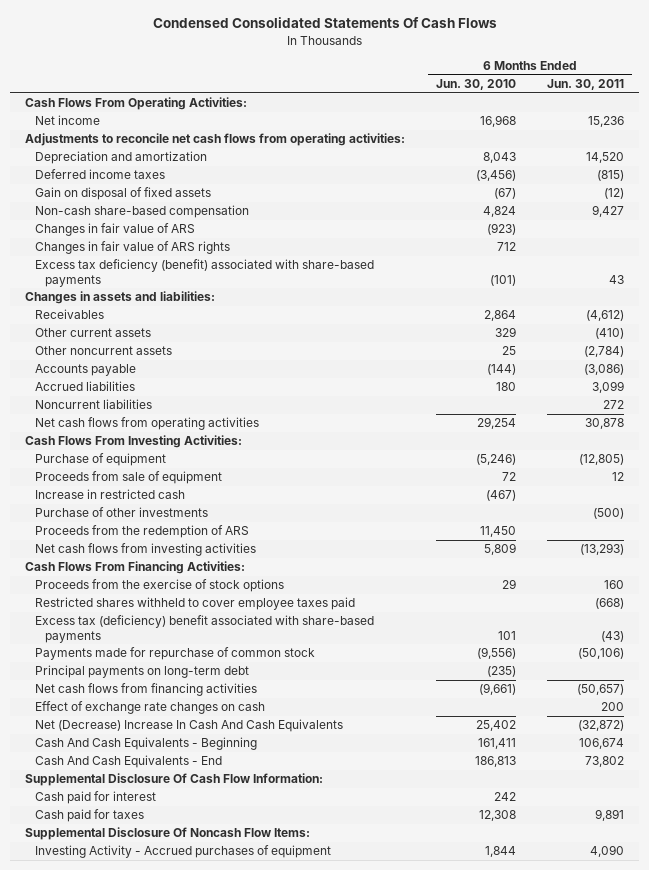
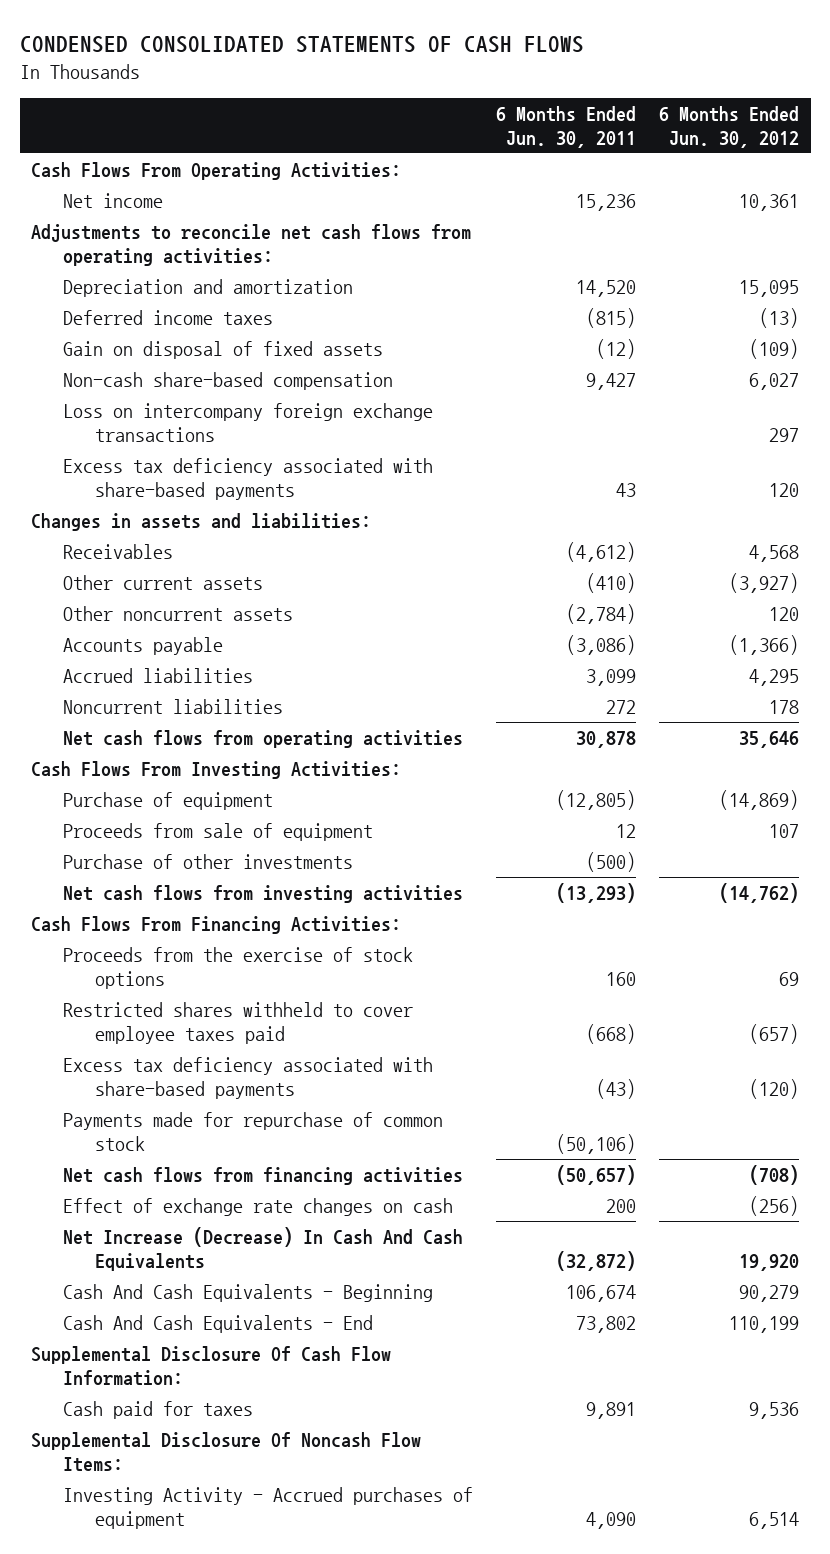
- Condensed Consolidated Statements Of Cash Flows
+ CONDENSED CONSOLIDATED STATEMENTS OF CASH FLOWS
- | 6 Months Ended Jun. 30, 2010 | 6 Months Ended Jun. 30, 2011
+ | 6 Months Ended Jun. 30, 2011 | 6 Months Ended Jun. 30, 2012
- Changes in fair value of ARS | (923) |
- Changes in fair value of ARS rights | 712 |
- Excess tax deficiency (benefit) associated with share-based payments | (101) | 43
+ Loss on intercompany foreign exchange transactions | | 297
+ Excess tax deficiency associated with share-based payments | 43 | 120
- Increase in restricted cash | (467) |
- Proceeds from the redemption of ARS | 11,450 |
- Excess tax (deficiency) benefit associated with share-based payments | 101 | (43)
+ Excess tax deficiency associated with share-based payments | (43) | (120)
- Principal payments on long-term debt | (235) |
- Net (Decrease) Increase In Cash And Cash Equivalents | 25,402 | (32,872)
+ Net Increase (Decrease) In Cash And Cash Equivalents | (32,872) | 19,920
- Cash paid for interest | 242 |

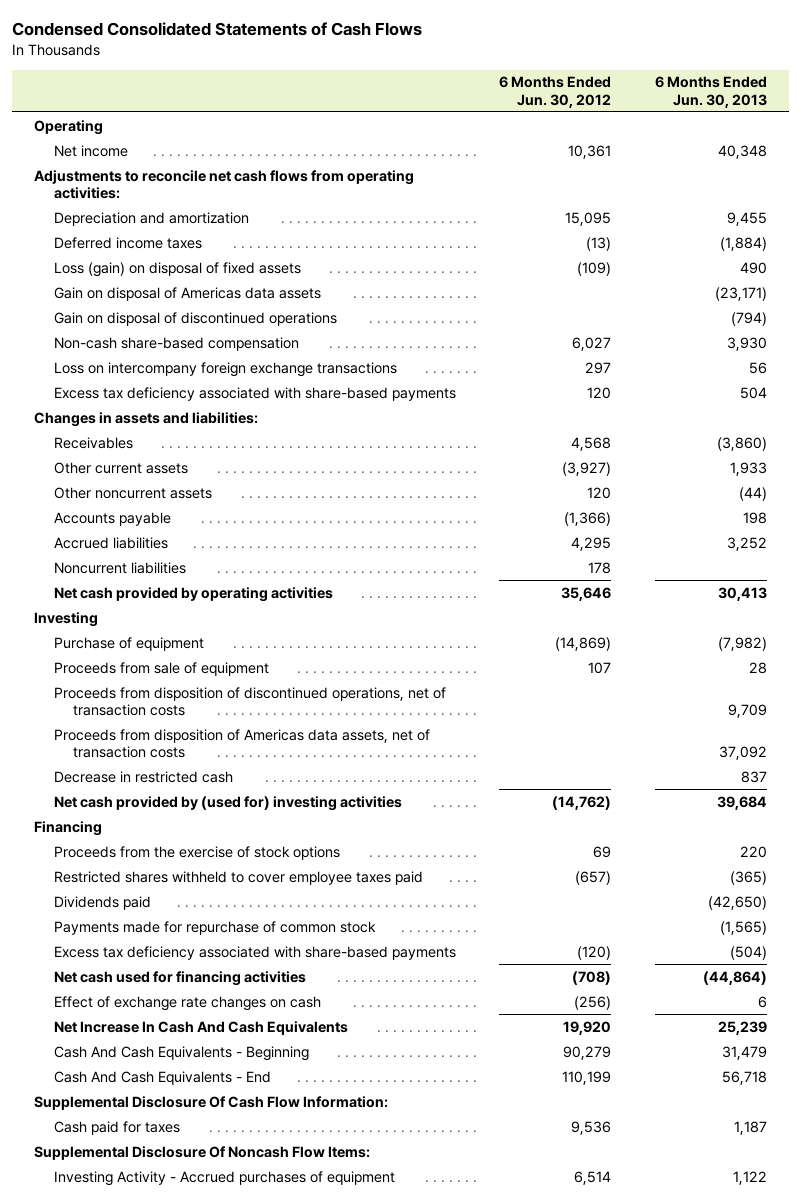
- CONDENSED CONSOLIDATED STATEMENTS OF CASH FLOWS
+ Condensed Consolidated Statements of Cash Flows
- | 6 Months Ended Jun. 30, 2011 | 6 Months Ended Jun. 30, 2012
+ | 6 Months Ended Jun. 30, 2012 | 6 Months Ended Jun. 30, 2013
- Cash Flows From Operating Activities:
+ Operating
- Gain on disposal of fixed assets | (12) | (109)
+ Loss (gain) on disposal of fixed assets | (109) | 490
+ Gain on disposal of Americas data assets | | (23,171)
+ Gain on disposal of discontinued operations | | (794)
- Net cash flows from operating activities | 30,878 | 35,646
- Cash Flows From Investing Activities:
+ Net cash provided by operating activities | 35,646 | 30,413
+ Investing
- Purchase of other investments | (500) |
- Net cash flows from investing activities | (13,293) | (14,762)
- Cash Flows From Financing Activities:
+ Proceeds from disposition of discontinued operations, net of transaction costs | | 9,709
+ Proceeds from disposition of Americas data assets, net of transaction costs | | 37,092
+ Decrease in restricted cash | | 837
+ Net cash provided by (used for) investing activities | (14,762) | 39,684
+ Financing
+ Dividends paid | | (42,650)
- Net cash flows from financing activities | (50,657) | (708)
moved down: Excess tax deficiency associated with share-based payments | (120) | (504)
+ Net cash used for financing activities | (708) | (44,864)
- Net Increase (Decrease) In Cash And Cash Equivalents | (32,872) | 19,920
+ Net Increase In Cash And Cash Equivalents | 19,920 | 25,239

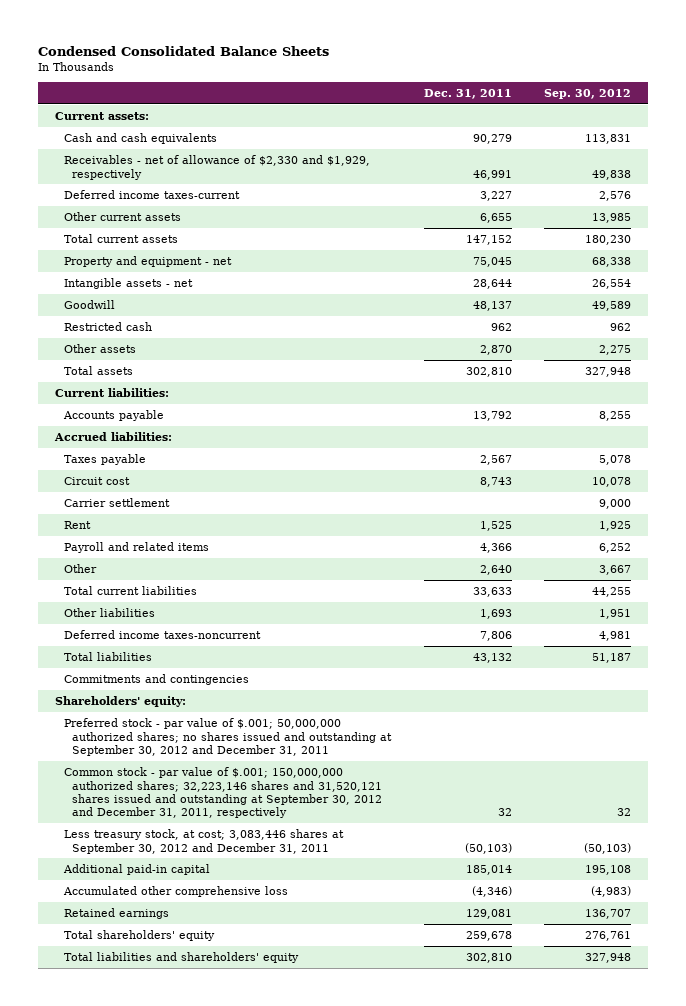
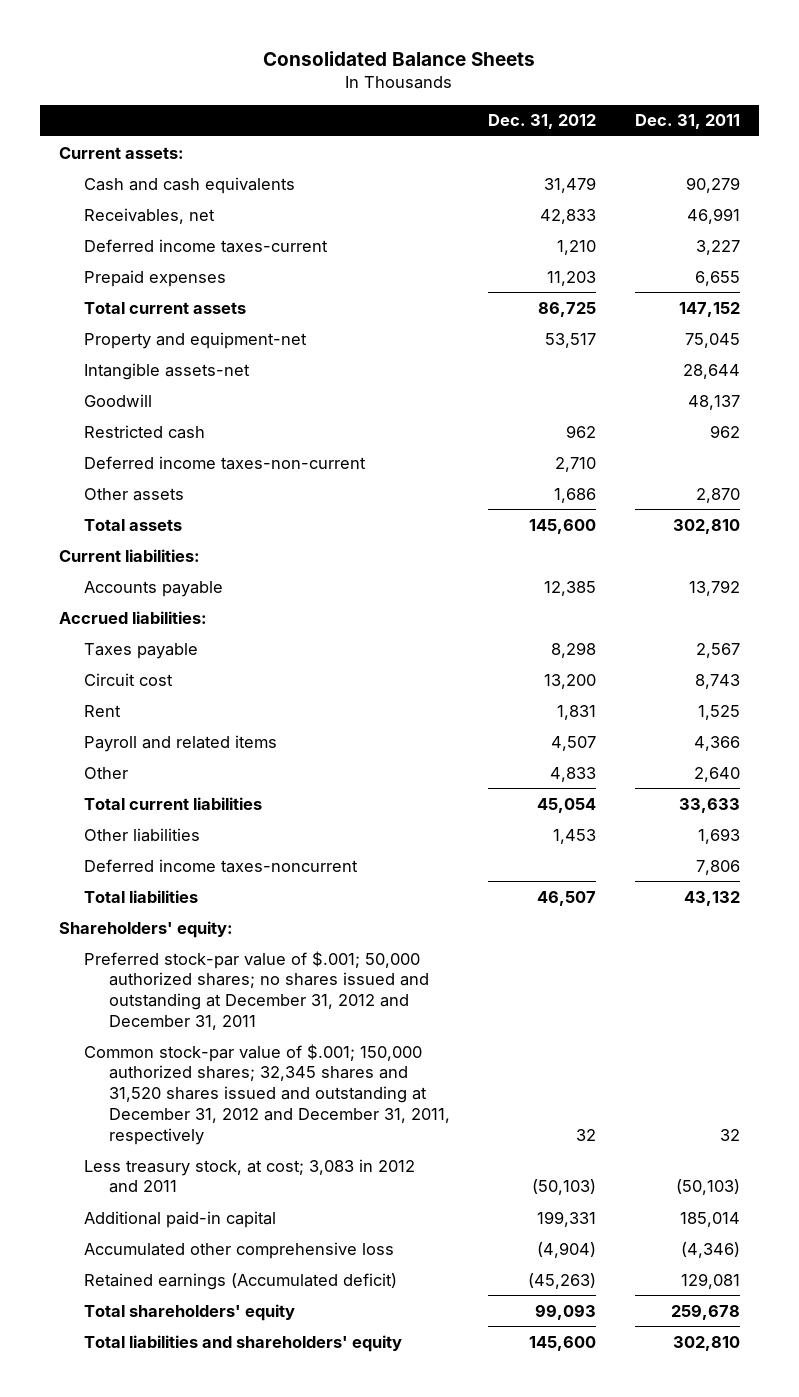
- Condensed Consolidated Balance Sheets
+ Consolidated Balance Sheets
- | Dec. 31, 2011 | Sep. 30, 2012
+ | Dec. 31, 2012 | Dec. 31, 2011
- Receivables - net of allowance of $2,330 and $1,929, respectively | 46,991 | 49,838
+ Receivables, net | 42,833 | 46,991
- Other current assets | 6,655 | 13,985
+ Prepaid expenses | 11,203 | 6,655
- Property and equipment - net | 75,045 | 68,338
- Intangible assets - net | 28,644 | 26,554
+ Property and equipment-net | 53,517 | 75,045
+ Intangible assets-net | | 28,644
+ Deferred income taxes-non-current | 2,710 |
- Carrier settlement | | 9,000
- Commitments and contingencies
- Preferred stock - par value of $.001; 50,000,000 authorized shares; no shares issued and outstanding at September 30, 2012 and December 31, 2011
- Common stock - par value of $.001; 150,000,000 authorized shares; 32,223,146 shares and 31,520,121 shares issued and outstanding at September 30, 2012 and December 31, 2011, respectively | 32 | 32
- Less treasury stock, at cost; 3,083,446 shares at September 30, 2012 and December 31, 2011 | (50,103) | (50,103)
+ Preferred stock-par value of $.001; 50,000 authorized shares; no shares issued and outstanding at December 31, 2012 and December 31, 2011
+ Common stock-par value of $.001; 150,000 authorized shares; 32,345 shares and 31,520 shares issued and outstanding at December 31, 2012 and December 31, 2011, respectively | 32 | 32
+ Less treasury stock, at cost; 3,083 in 2012 and 2011 | (50,103) | (50,103)
- Retained earnings | 129,081 | 136,707
+ Retained earnings (Accumulated deficit) | (45,263) | 129,081

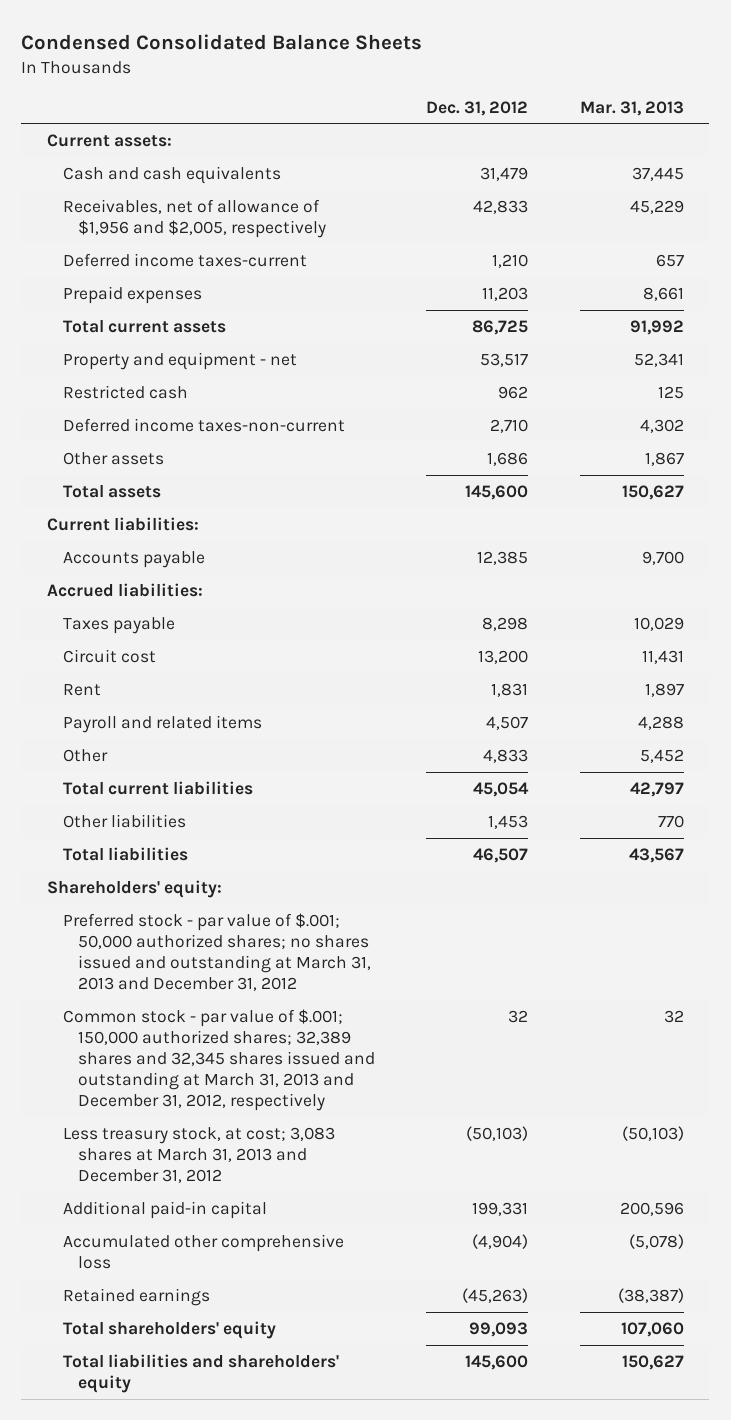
- Consolidated Balance Sheets
+ Condensed Consolidated Balance Sheets
- | Dec. 31, 2012 | Dec. 31, 2011
+ | Dec. 31, 2012 | Mar. 31, 2013
- Receivables, net | 42,833 | 46,991
+ Receivables, net of allowance of $1,956 and $2,005, respectively | 42,833 | 45,229
- Property and equipment-net | 53,517 | 75,045
- Intangible assets-net | | 28,644
- Goodwill | | 48,137
+ Property and equipment - net | 53,517 | 52,341
- Deferred income taxes-noncurrent | | 7,806
- Preferred stock-par value of $.001; 50,000 authorized shares; no shares issued and outstanding at December 31, 2012 and December 31, 2011
- Common stock-par value of $.001; 150,000 authorized shares; 32,345 shares and 31,520 shares issued and outstanding at December 31, 2012 and December 31, 2011, respectively | 32 | 32
- Less treasury stock, at cost; 3,083 in 2012 and 2011 | (50,103) | (50,103)
+ Preferred stock - par value of $.001; 50,000 authorized shares; no shares issued and outstanding at March 31, 2013 and December 31, 2012
+ Common stock - par value of $.001; 150,000 authorized shares; 32,389 shares and 32,345 shares issued and outstanding at March 31, 2013 and December 31, 2012, respectively | 32 | 32
+ Less treasury stock, at cost; 3,083 shares at March 31, 2013 and December 31, 2012 | (50,103) | (50,103)
- Retained earnings (Accumulated deficit) | (45,263) | 129,081
+ Retained earnings | (45,263) | (38,387)

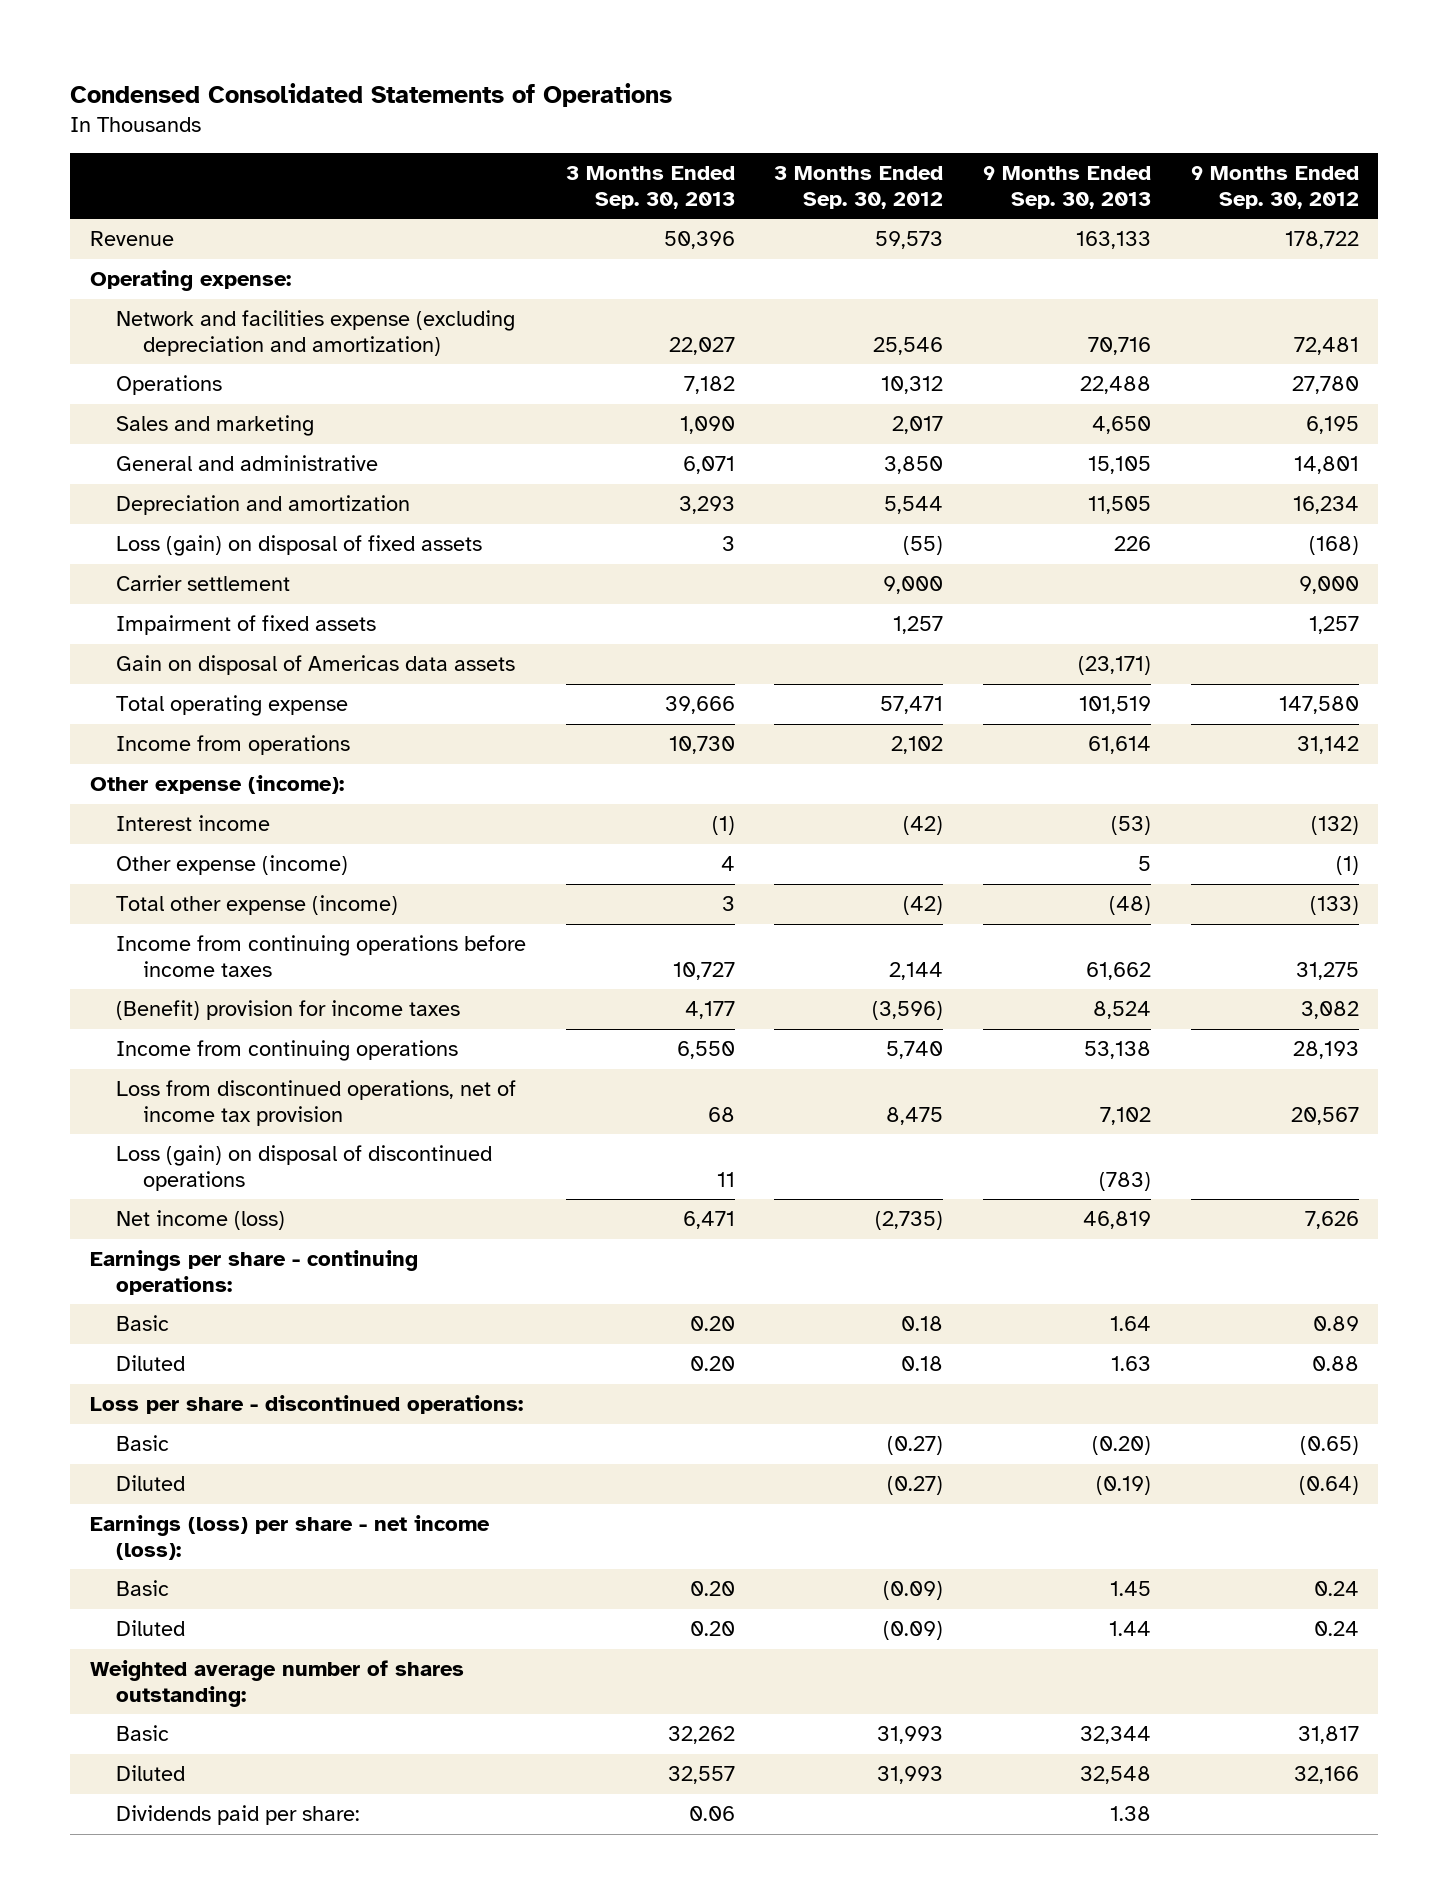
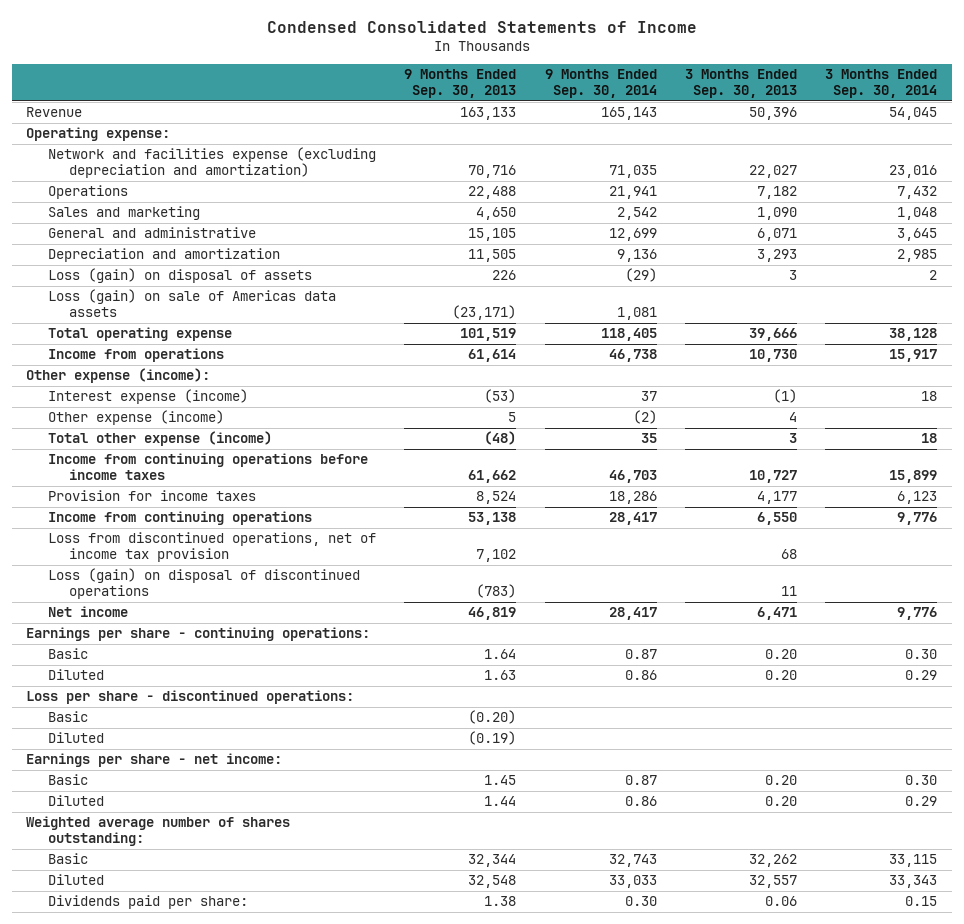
- Condensed Consolidated Statements of Operations
+ Condensed Consolidated Statements of Income
- | 3 Months Ended Sep. 30, 2013 | 3 Months Ended Sep. 30, 2012 | 9 Months Ended Sep. 30, 2013 | 9 Months Ended Sep. 30, 2012
+ | 9 Months Ended Sep. 30, 2013 | 9 Months Ended Sep. 30, 2014 | 3 Months Ended Sep. 30, 2013 | 3 Months Ended Sep. 30, 2014
- Loss (gain) on disposal of fixed assets | 3 | (55) | 226 | (168)
- Carrier settlement | | 9,000 | | 9,000
- Impairment of fixed assets | | 1,257 | | 1,257
- Gain on disposal of Americas data assets | | | (23,171) |
+ Loss (gain) on disposal of assets | 226 | (29) | 3 | 2
+ Loss (gain) on sale of Americas data assets | (23,171) | 1,081 | |
- Interest income | (1) | (42) | (53) | (132)
+ Interest expense (income) | (53) | 37 | (1) | 18
- (Benefit) provision for income taxes | 4,177 | (3,596) | 8,524 | 3,082
+ Provision for income taxes | 8,524 | 18,286 | 4,177 | 6,123
- Net income (loss) | 6,471 | (2,735) | 46,819 | 7,626
+ Net income | 46,819 | 28,417 | 6,471 | 9,776
- Earnings (loss) per share - net income (loss):
+ Earnings per share - net income:

